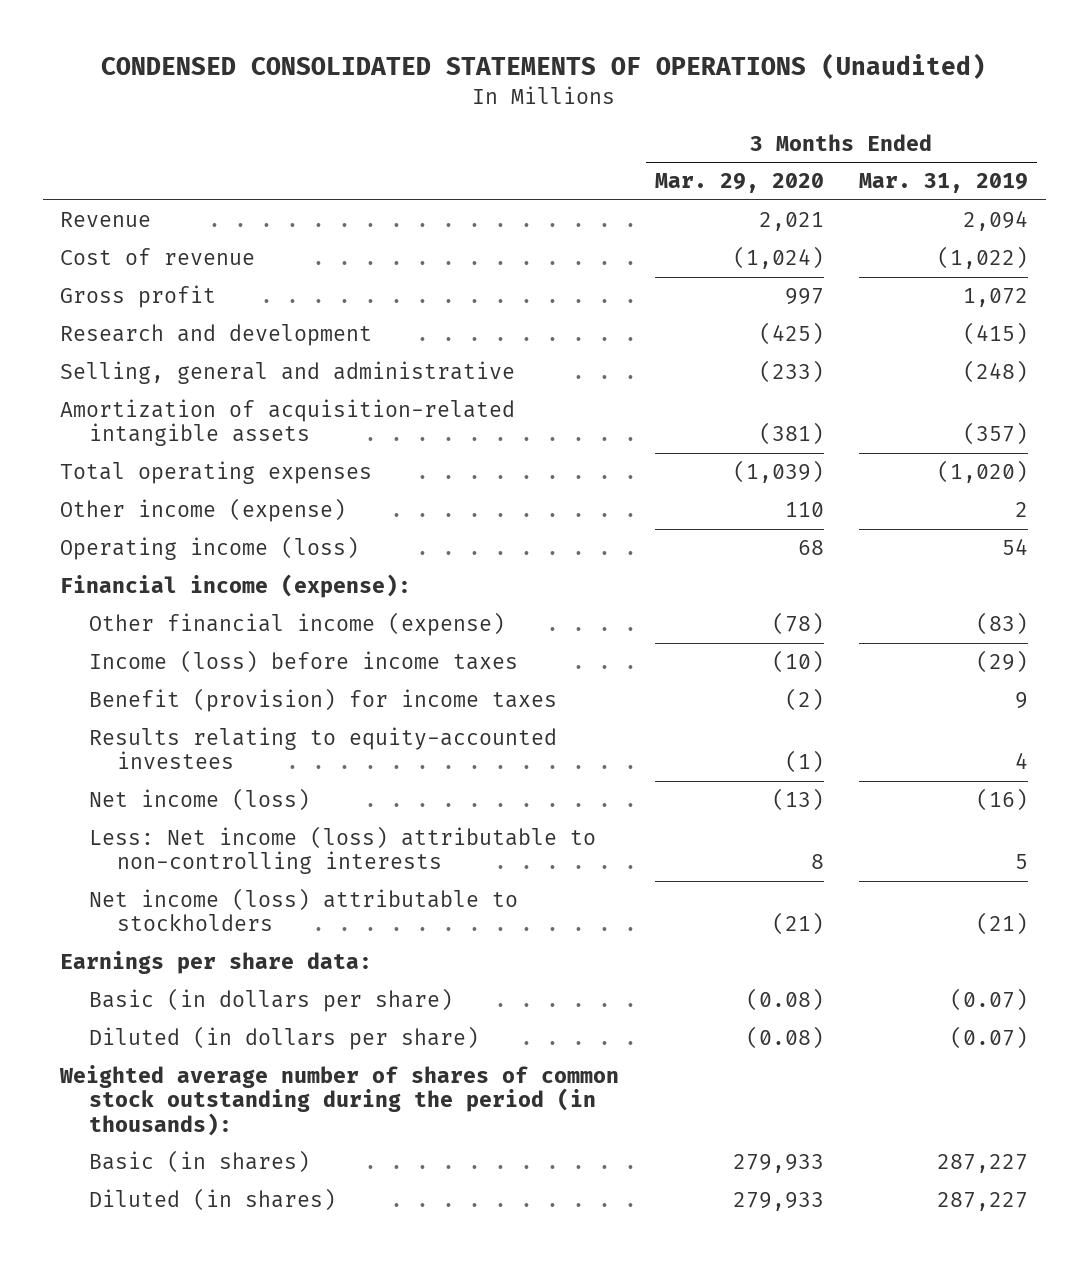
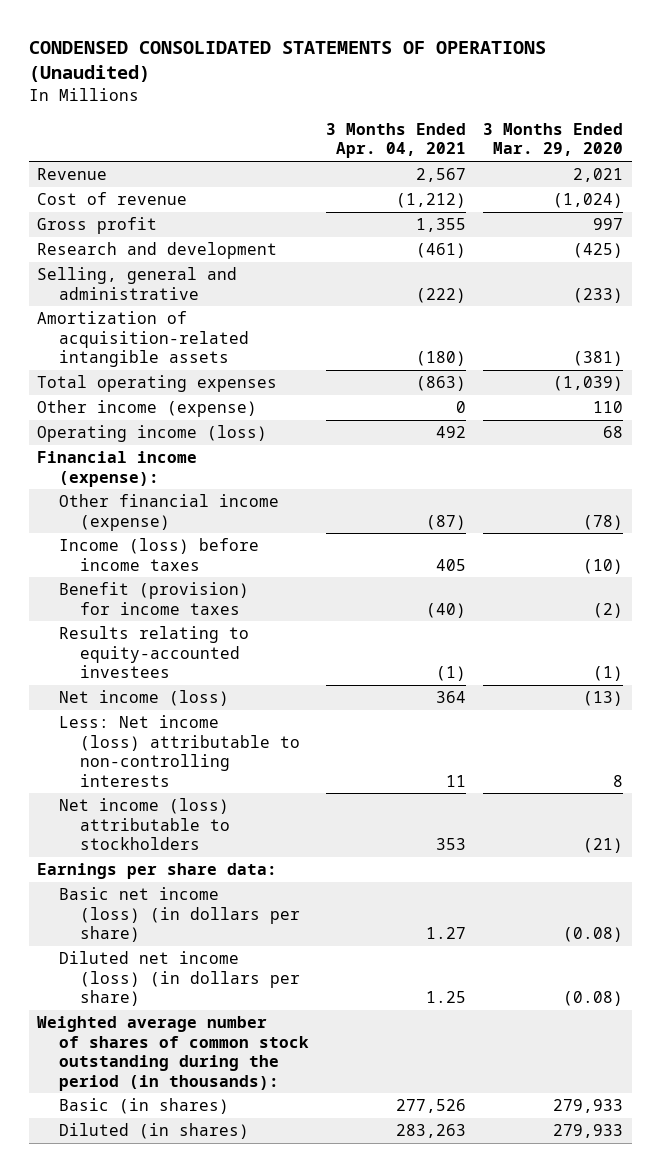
- | 3 Months Ended Mar. 29, 2020 | 3 Months Ended Mar. 31, 2019
+ | 3 Months Ended Apr. 04, 2021 | 3 Months Ended Mar. 29, 2020
- Basic (in dollars per share) | (0.08) | (0.07)
- Diluted (in dollars per share) | (0.08) | (0.07)
+ Basic net income (loss) (in dollars per share) | 1.27 | (0.08)
+ Diluted net income (loss) (in dollars per share) | 1.25 | (0.08)

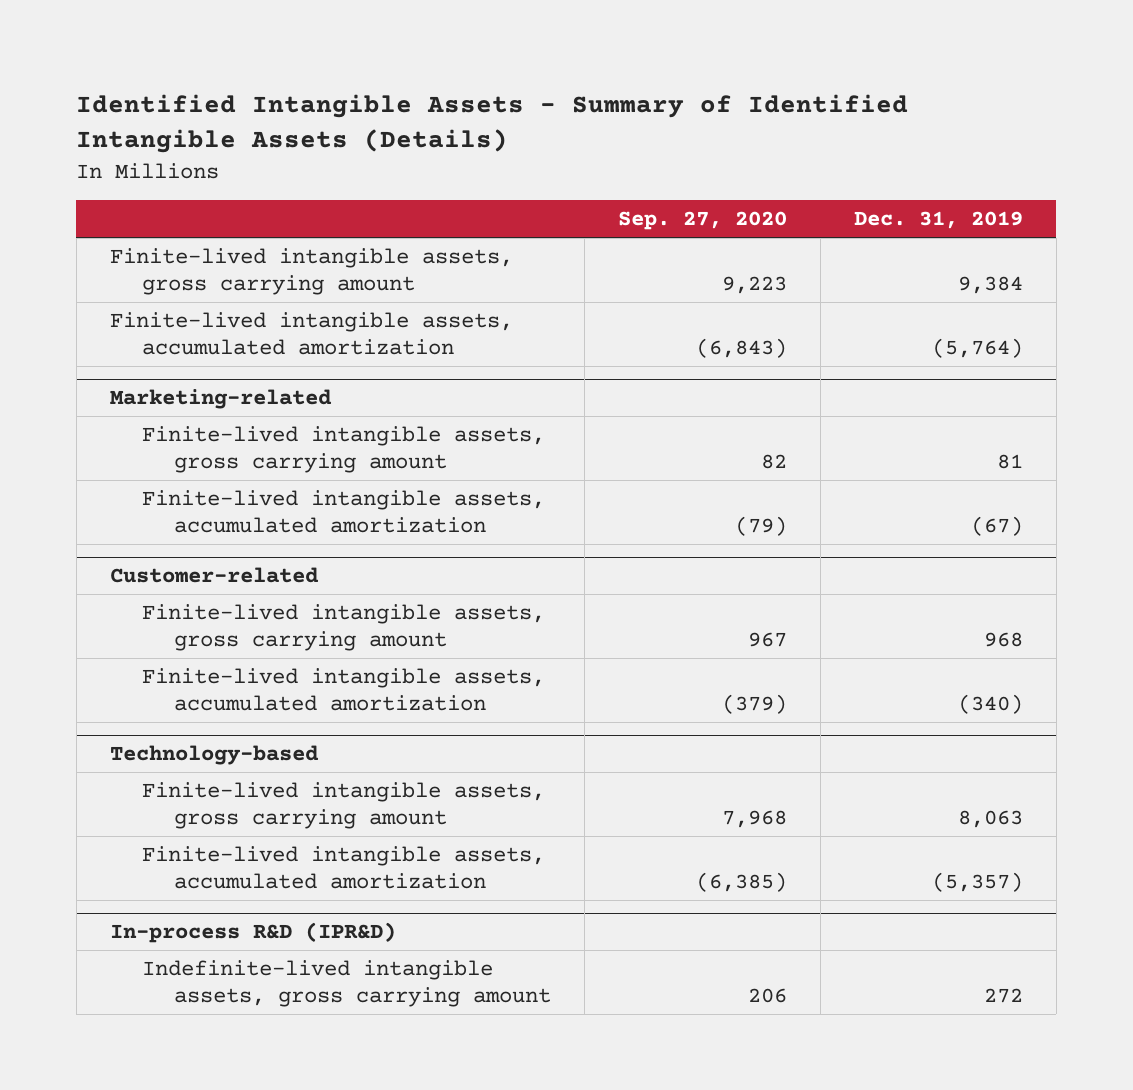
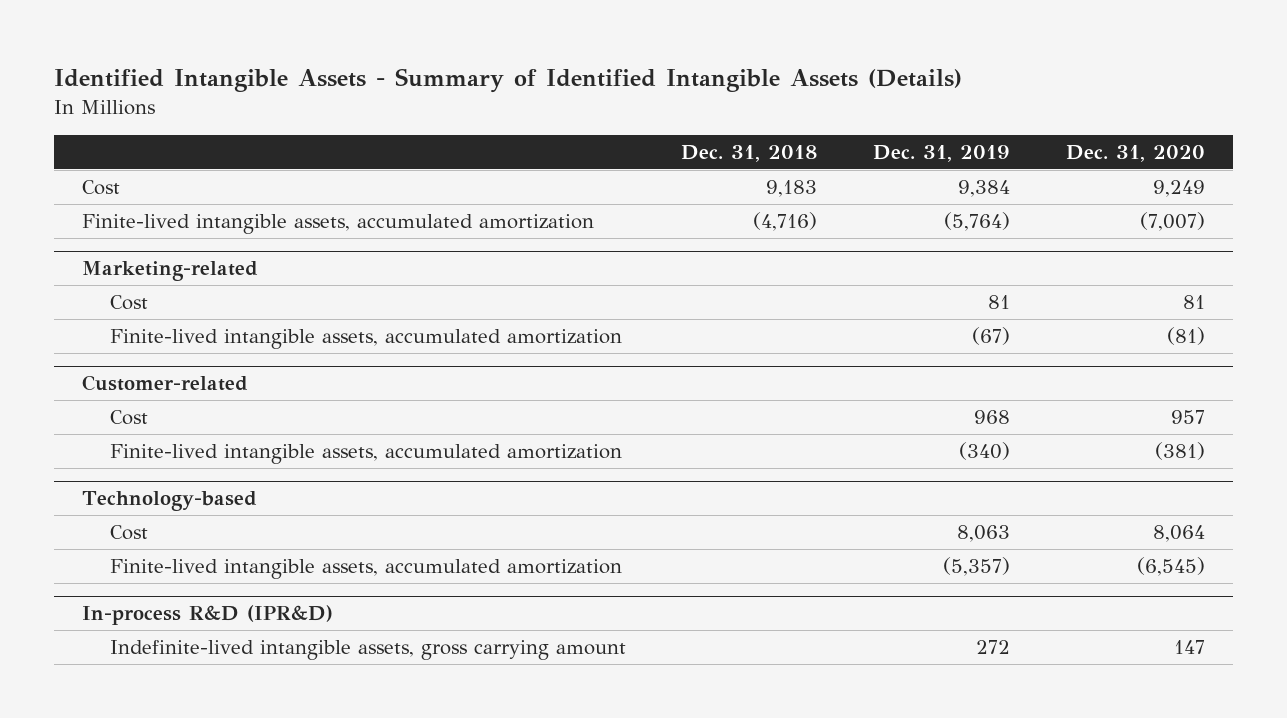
- | Sep. 27, 2020 | Dec. 31, 2019
+ | Dec. 31, 2018 | Dec. 31, 2019 | Dec. 31, 2020
- Finite-lived intangible assets, gross carrying amount | 9,223 | 9,384
+ Cost | 9,183 | 9,384 | 9,249
@ Marketing-related
- Finite-lived intangible assets, gross carrying amount | 82 | 81
+ Cost | | 81 | 81
@ Customer-related
- Finite-lived intangible assets, gross carrying amount | 967 | 968
+ Cost | | 968 | 957
@ Technology-based
- Finite-lived intangible assets, gross carrying amount | 7,968 | 8,063
+ Cost | | 8,063 | 8,064

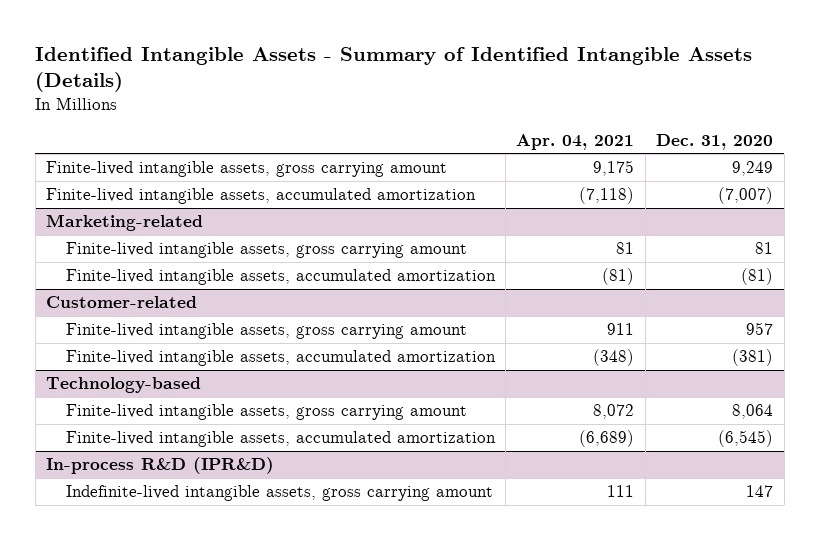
- | Dec. 31, 2018 | Dec. 31, 2019 | Dec. 31, 2020
+ | Apr. 04, 2021 | Dec. 31, 2020
- Cost | 9,183 | 9,384 | 9,249
+ Finite-lived intangible assets, gross carrying amount | 9,175 | 9,249
@ Marketing-related
- Cost | | 81 | 81
+ Finite-lived intangible assets, gross carrying amount | 81 | 81
@ Customer-related
- Cost | | 968 | 957
+ Finite-lived intangible assets, gross carrying amount | 911 | 957
@ Technology-based
- Cost | | 8,063 | 8,064
+ Finite-lived intangible assets, gross carrying amount | 8,072 | 8,064

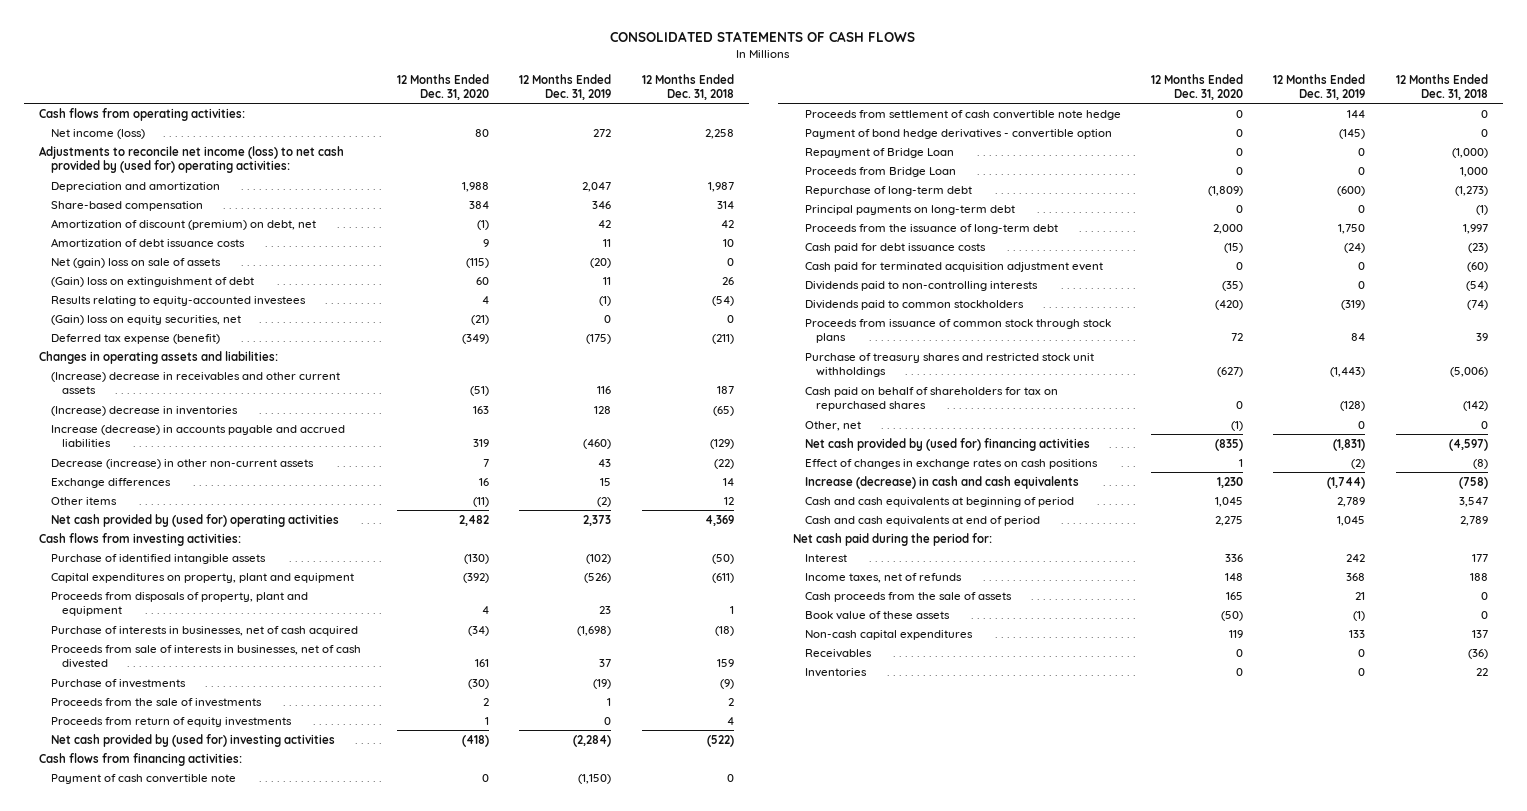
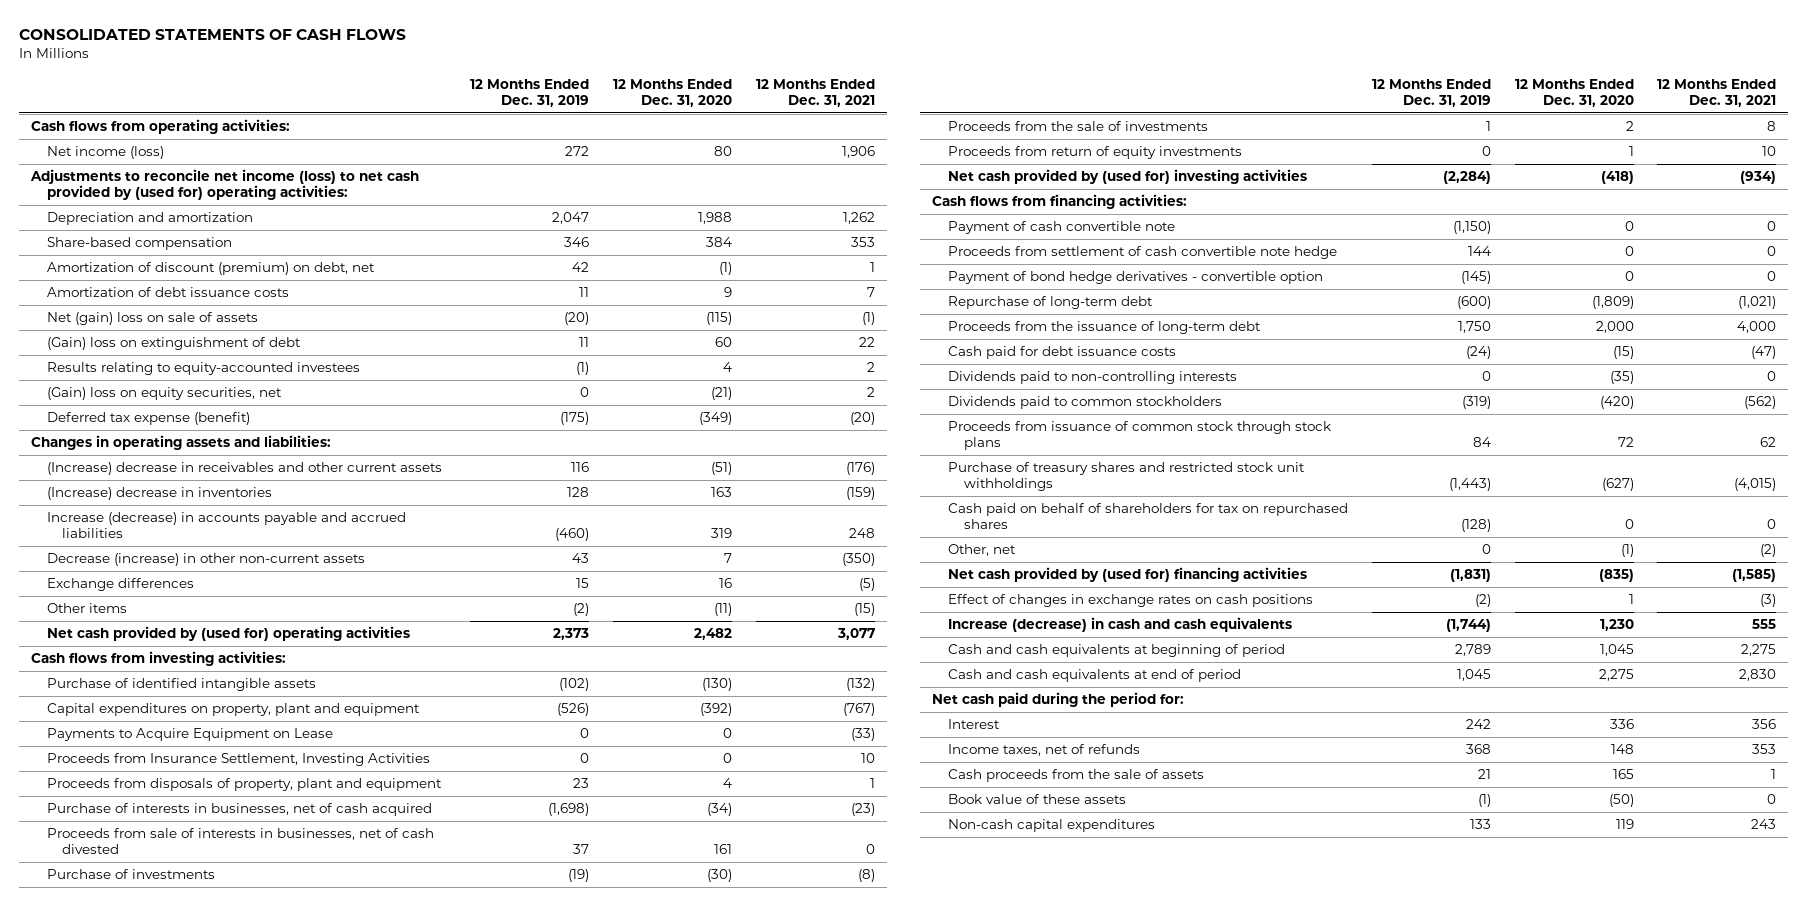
- | 12 Months Ended Dec. 31, 2020 | 12 Months Ended Dec. 31, 2019 | 12 Months Ended Dec. 31, 2018
+ | 12 Months Ended Dec. 31, 2019 | 12 Months Ended Dec. 31, 2020 | 12 Months Ended Dec. 31, 2021
+ Payments to Acquire Equipment on Lease | 0 | 0 | (33)
+ Proceeds from Insurance Settlement, Investing Activities | 0 | 0 | 10
- Repayment of Bridge Loan | 0 | 0 | (1,000)
- Proceeds from Bridge Loan | 0 | 0 | 1,000
- Principal payments on long-term debt | 0 | 0 | (1)
- Cash paid for terminated acquisition adjustment event | 0 | 0 | (60)
- Receivables | 0 | 0 | (36)
- Inventories | 0 | 0 | 22

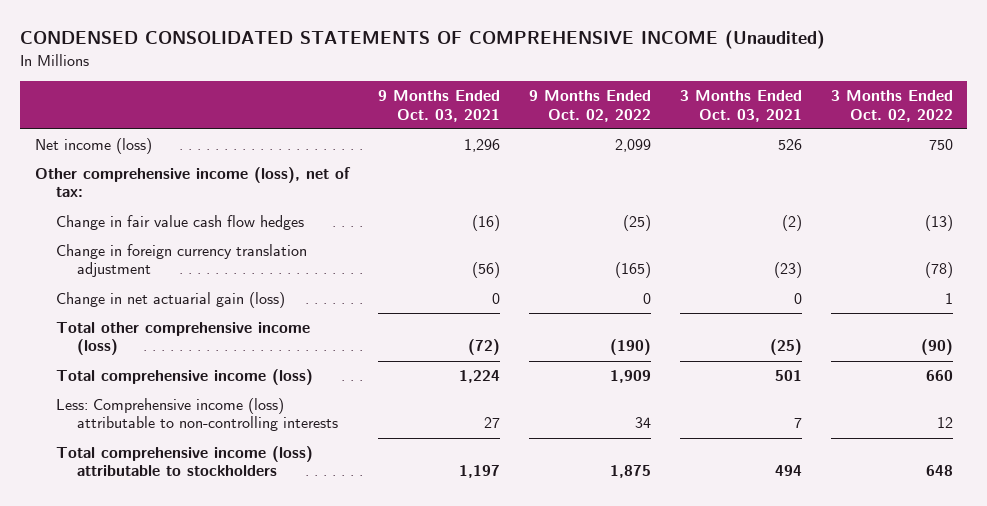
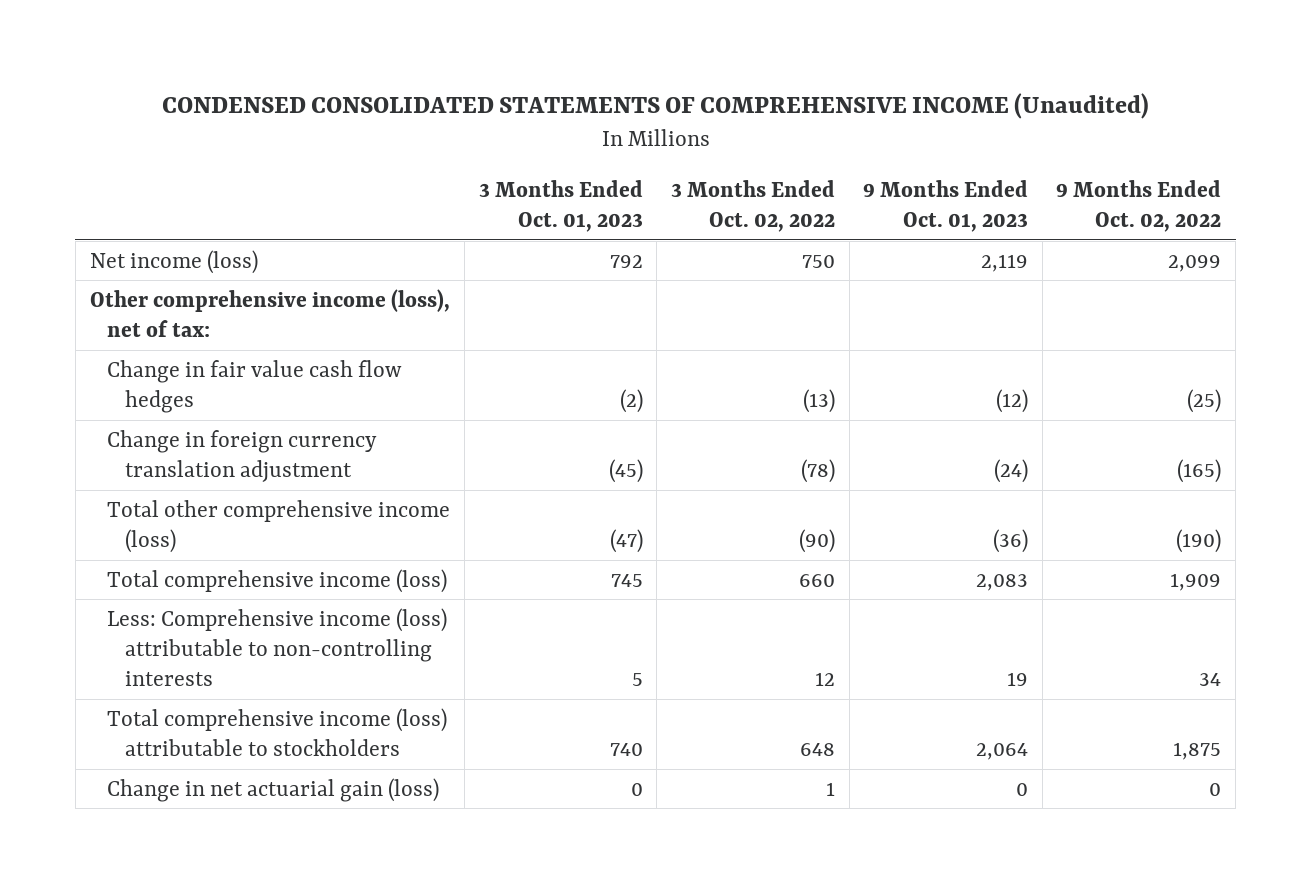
- | 9 Months Ended Oct. 03, 2021 | 9 Months Ended Oct. 02, 2022 | 3 Months Ended Oct. 03, 2021 | 3 Months Ended Oct. 02, 2022
+ | 3 Months Ended Oct. 01, 2023 | 3 Months Ended Oct. 02, 2022 | 9 Months Ended Oct. 01, 2023 | 9 Months Ended Oct. 02, 2022
moved down: Change in net actuarial gain (loss) | 0 | 1 | 0 | 0

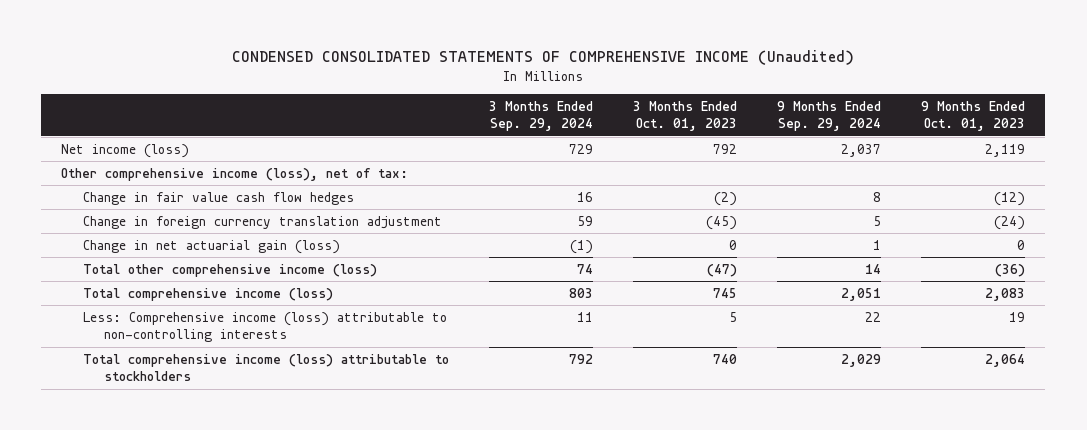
- | 3 Months Ended Oct. 01, 2023 | 3 Months Ended Oct. 02, 2022 | 9 Months Ended Oct. 01, 2023 | 9 Months Ended Oct. 02, 2022
+ | 3 Months Ended Sep. 29, 2024 | 3 Months Ended Oct. 01, 2023 | 9 Months Ended Sep. 29, 2024 | 9 Months Ended Oct. 01, 2023
moved up: Change in net actuarial gain (loss) | (1) | 0 | 1 | 0

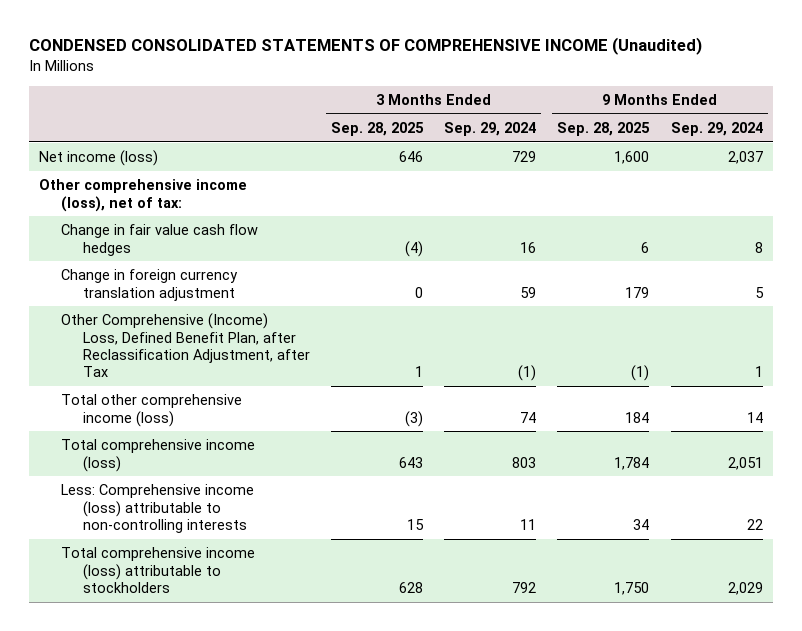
- | 3 Months Ended Sep. 29, 2024 | 3 Months Ended Oct. 01, 2023 | 9 Months Ended Sep. 29, 2024 | 9 Months Ended Oct. 01, 2023
+ | 3 Months Ended Sep. 28, 2025 | 3 Months Ended Sep. 29, 2024 | 9 Months Ended Sep. 28, 2025 | 9 Months Ended Sep. 29, 2024
- Change in net actuarial gain (loss) | (1) | 0 | 1 | 0
+ Other Comprehensive (Income) Loss, Defined Benefit Plan, after Reclassification Adjustment, after Tax | 1 | (1) | (1) | 1

